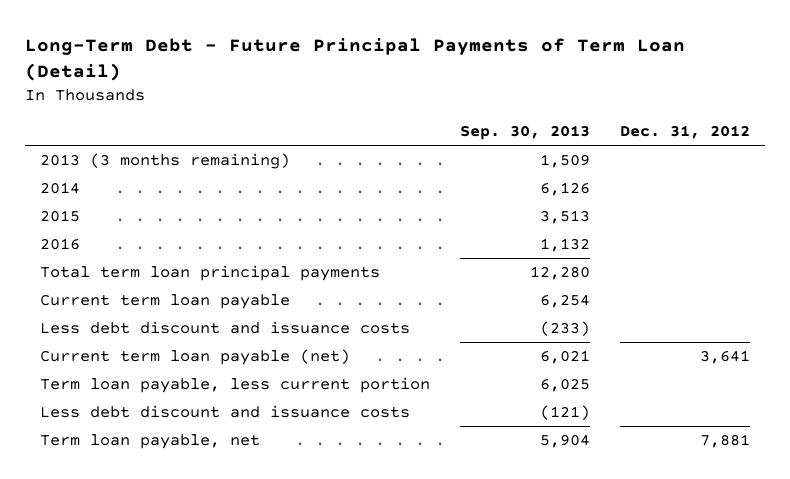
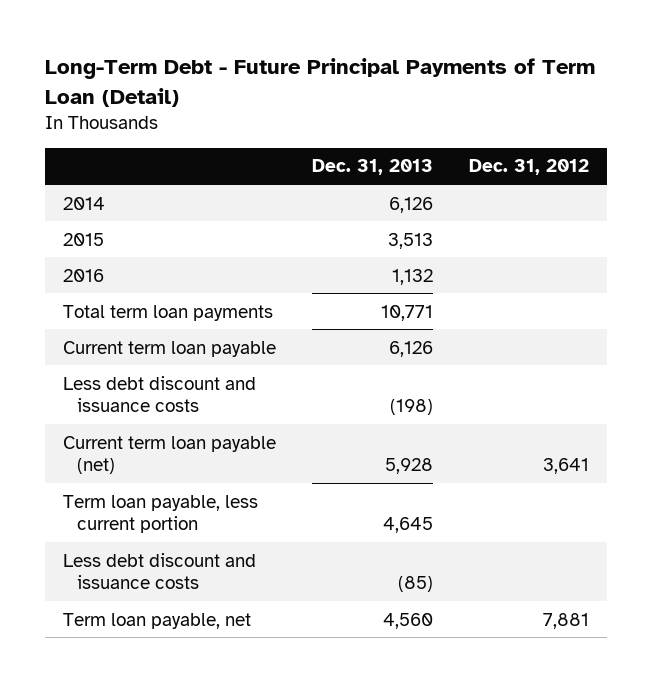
- | Sep. 30, 2013 | Dec. 31, 2012
+ | Dec. 31, 2013 | Dec. 31, 2012
- 2013 (3 months remaining) | 1,509 |
- Total term loan principal payments | 12,280 |
+ Total term loan payments | 10,771 |

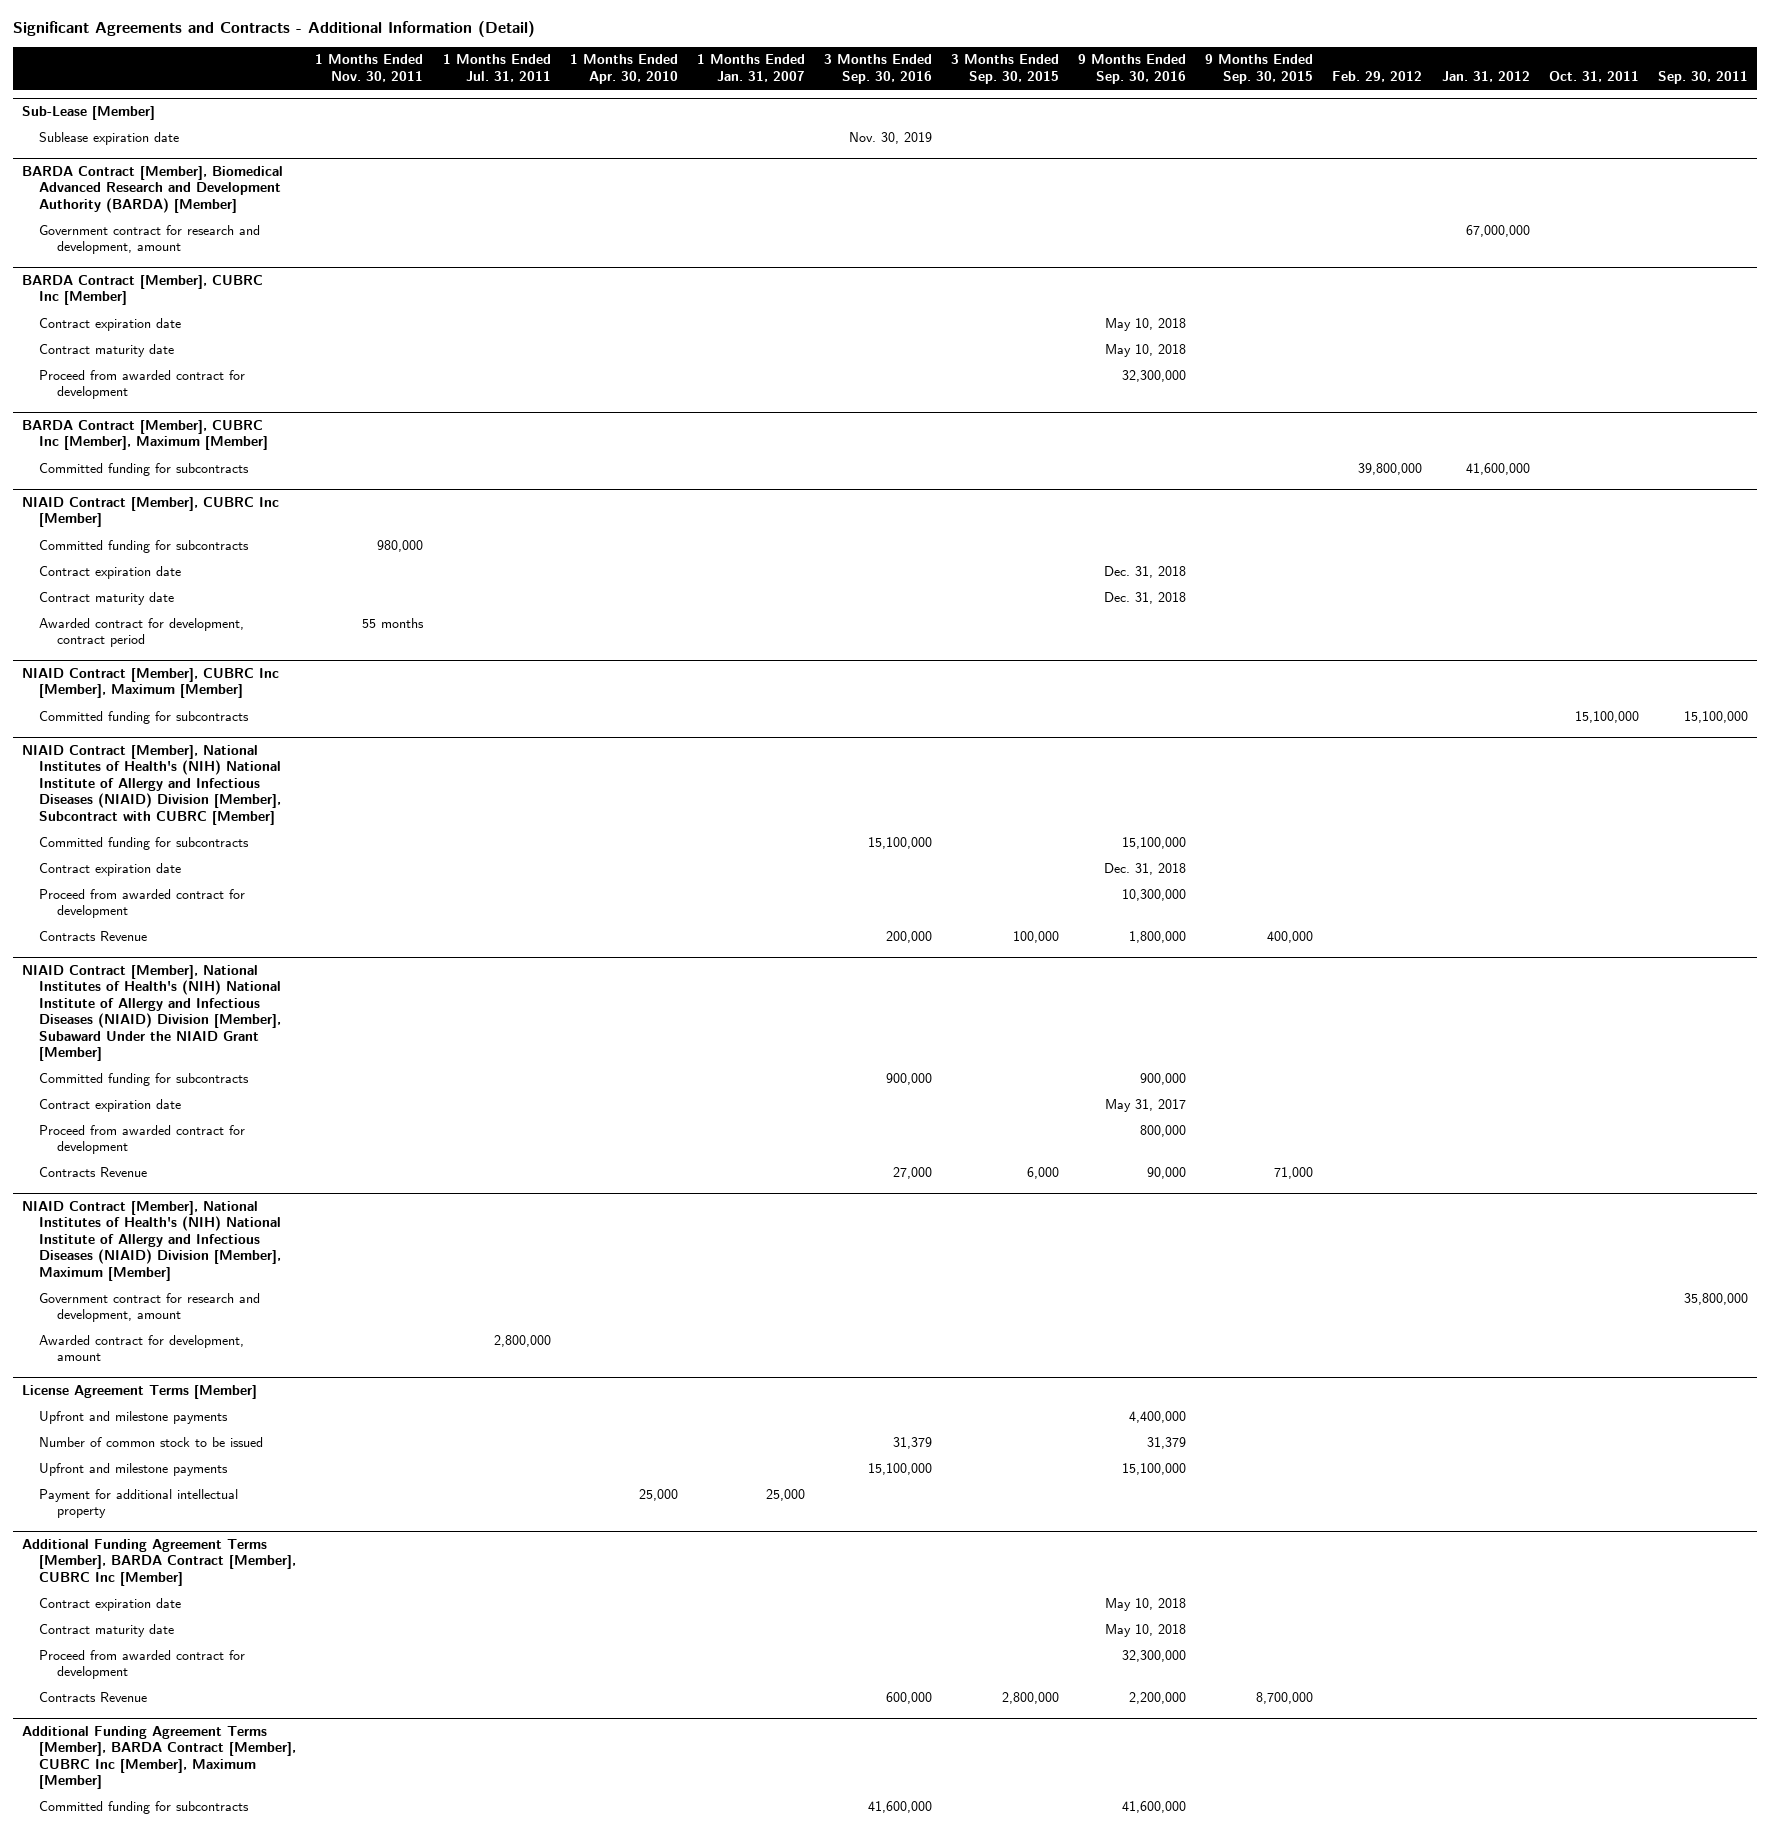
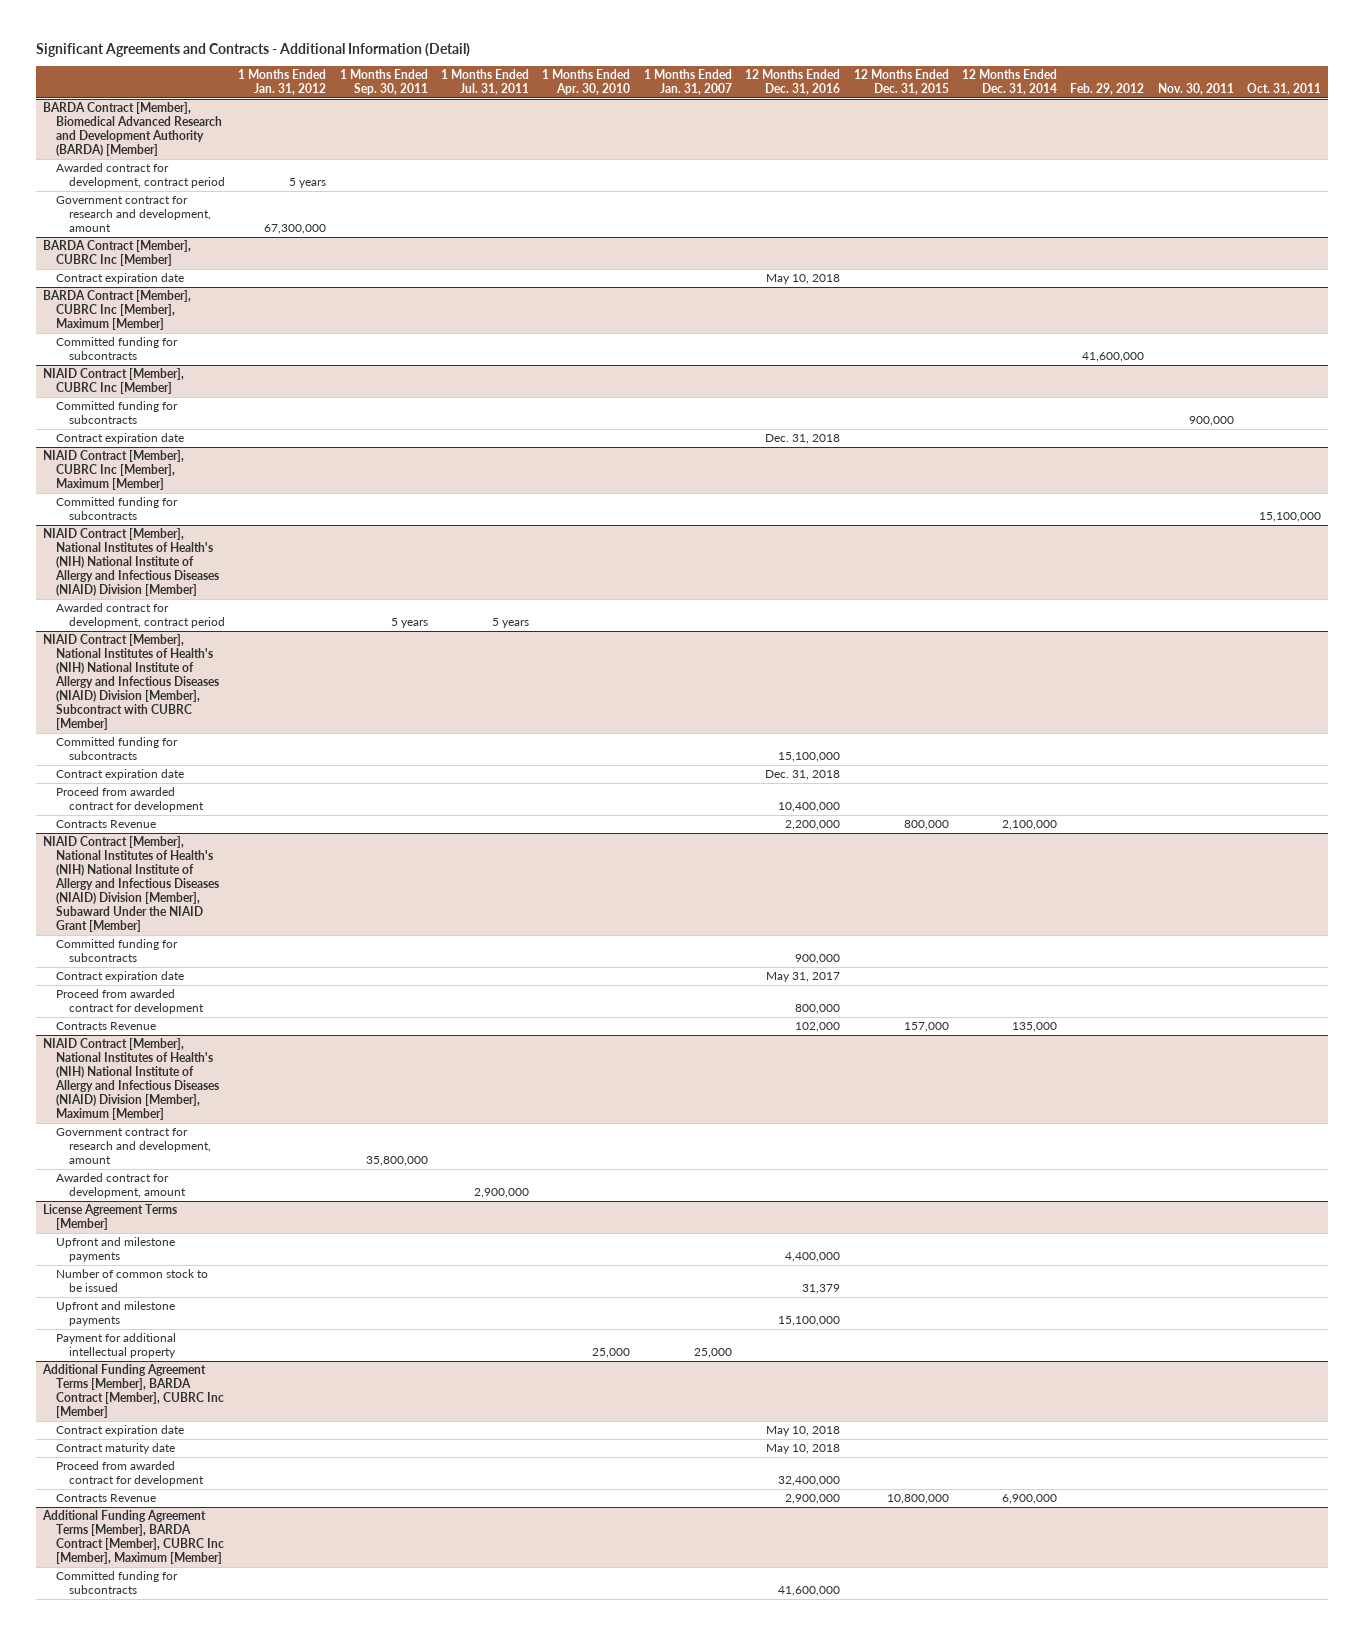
- | 1 Months Ended Nov. 30, 2011 | 1 Months Ended Jul. 31, 2011 | 1 Months Ended Apr. 30, 2010 | 1 Months Ended Jan. 31, 2007 | 3 Months Ended Sep. 30, 2016 | 3 Months Ended Sep. 30, 2015 | 9 Months Ended Sep. 30, 2016 | 9 Months Ended Sep. 30, 2015 | Feb. 29, 2012 | Jan. 31, 2012 | Oct. 31, 2011 | Sep. 30, 2011
+ | 1 Months Ended Jan. 31, 2012 | 1 Months Ended Sep. 30, 2011 | 1 Months Ended Jul. 31, 2011 | 1 Months Ended Apr. 30, 2010 | 1 Months Ended Jan. 31, 2007 | 12 Months Ended Dec. 31, 2016 | 12 Months Ended Dec. 31, 2015 | 12 Months Ended Dec. 31, 2014 | Feb. 29, 2012 | Nov. 30, 2011 | Oct. 31, 2011
- Sub-Lease [Member]
- Sublease expiration date | | | | | Nov. 30, 2019 | | | | | | |
@ BARDA Contract [Member], Biomedical Advanced Research and Development Authority (BARDA) [Member]
+ Awarded contract for development, contract period | 5 years | | | | | | | | | |
@ BARDA Contract [Member], CUBRC Inc [Member]
- Contract maturity date | | | | | | | May 10, 2018 | | | | |
- Proceed from awarded contract for development | | | | | | | 32,300,000 | | | | |
@ BARDA Contract [Member], CUBRC Inc [Member], Maximum [Member]
- Committed funding for subcontracts | | | | | | | | | 39,800,000 | 41,600,000 | |
+ Committed funding for subcontracts | | | | | | | | | 41,600,000 | |
@ NIAID Contract [Member], CUBRC Inc [Member]
- Contract maturity date | | | | | | | Dec. 31, 2018 | | | | |
- Awarded contract for development, contract period | 55 months | | | | | | | | | | |
+ NIAID Contract [Member], National Institutes of Health's (NIH) National Institute of Allergy and Infectious Diseases (NIAID) Division [Member]
+ Awarded contract for development, contract period | | 5 years | 5 years | | | | | | | |
@ NIAID Contract [Member], National Institutes of Health's (NIH) National Institute of Allergy and Infectious Diseases (NIAID) Division [Member], Maximum [Member]
- Awarded contract for development, amount | | 2,800,000 | | | | | | | | | |
+ Awarded contract for development, amount | | | 2,900,000 | | | | | | | |

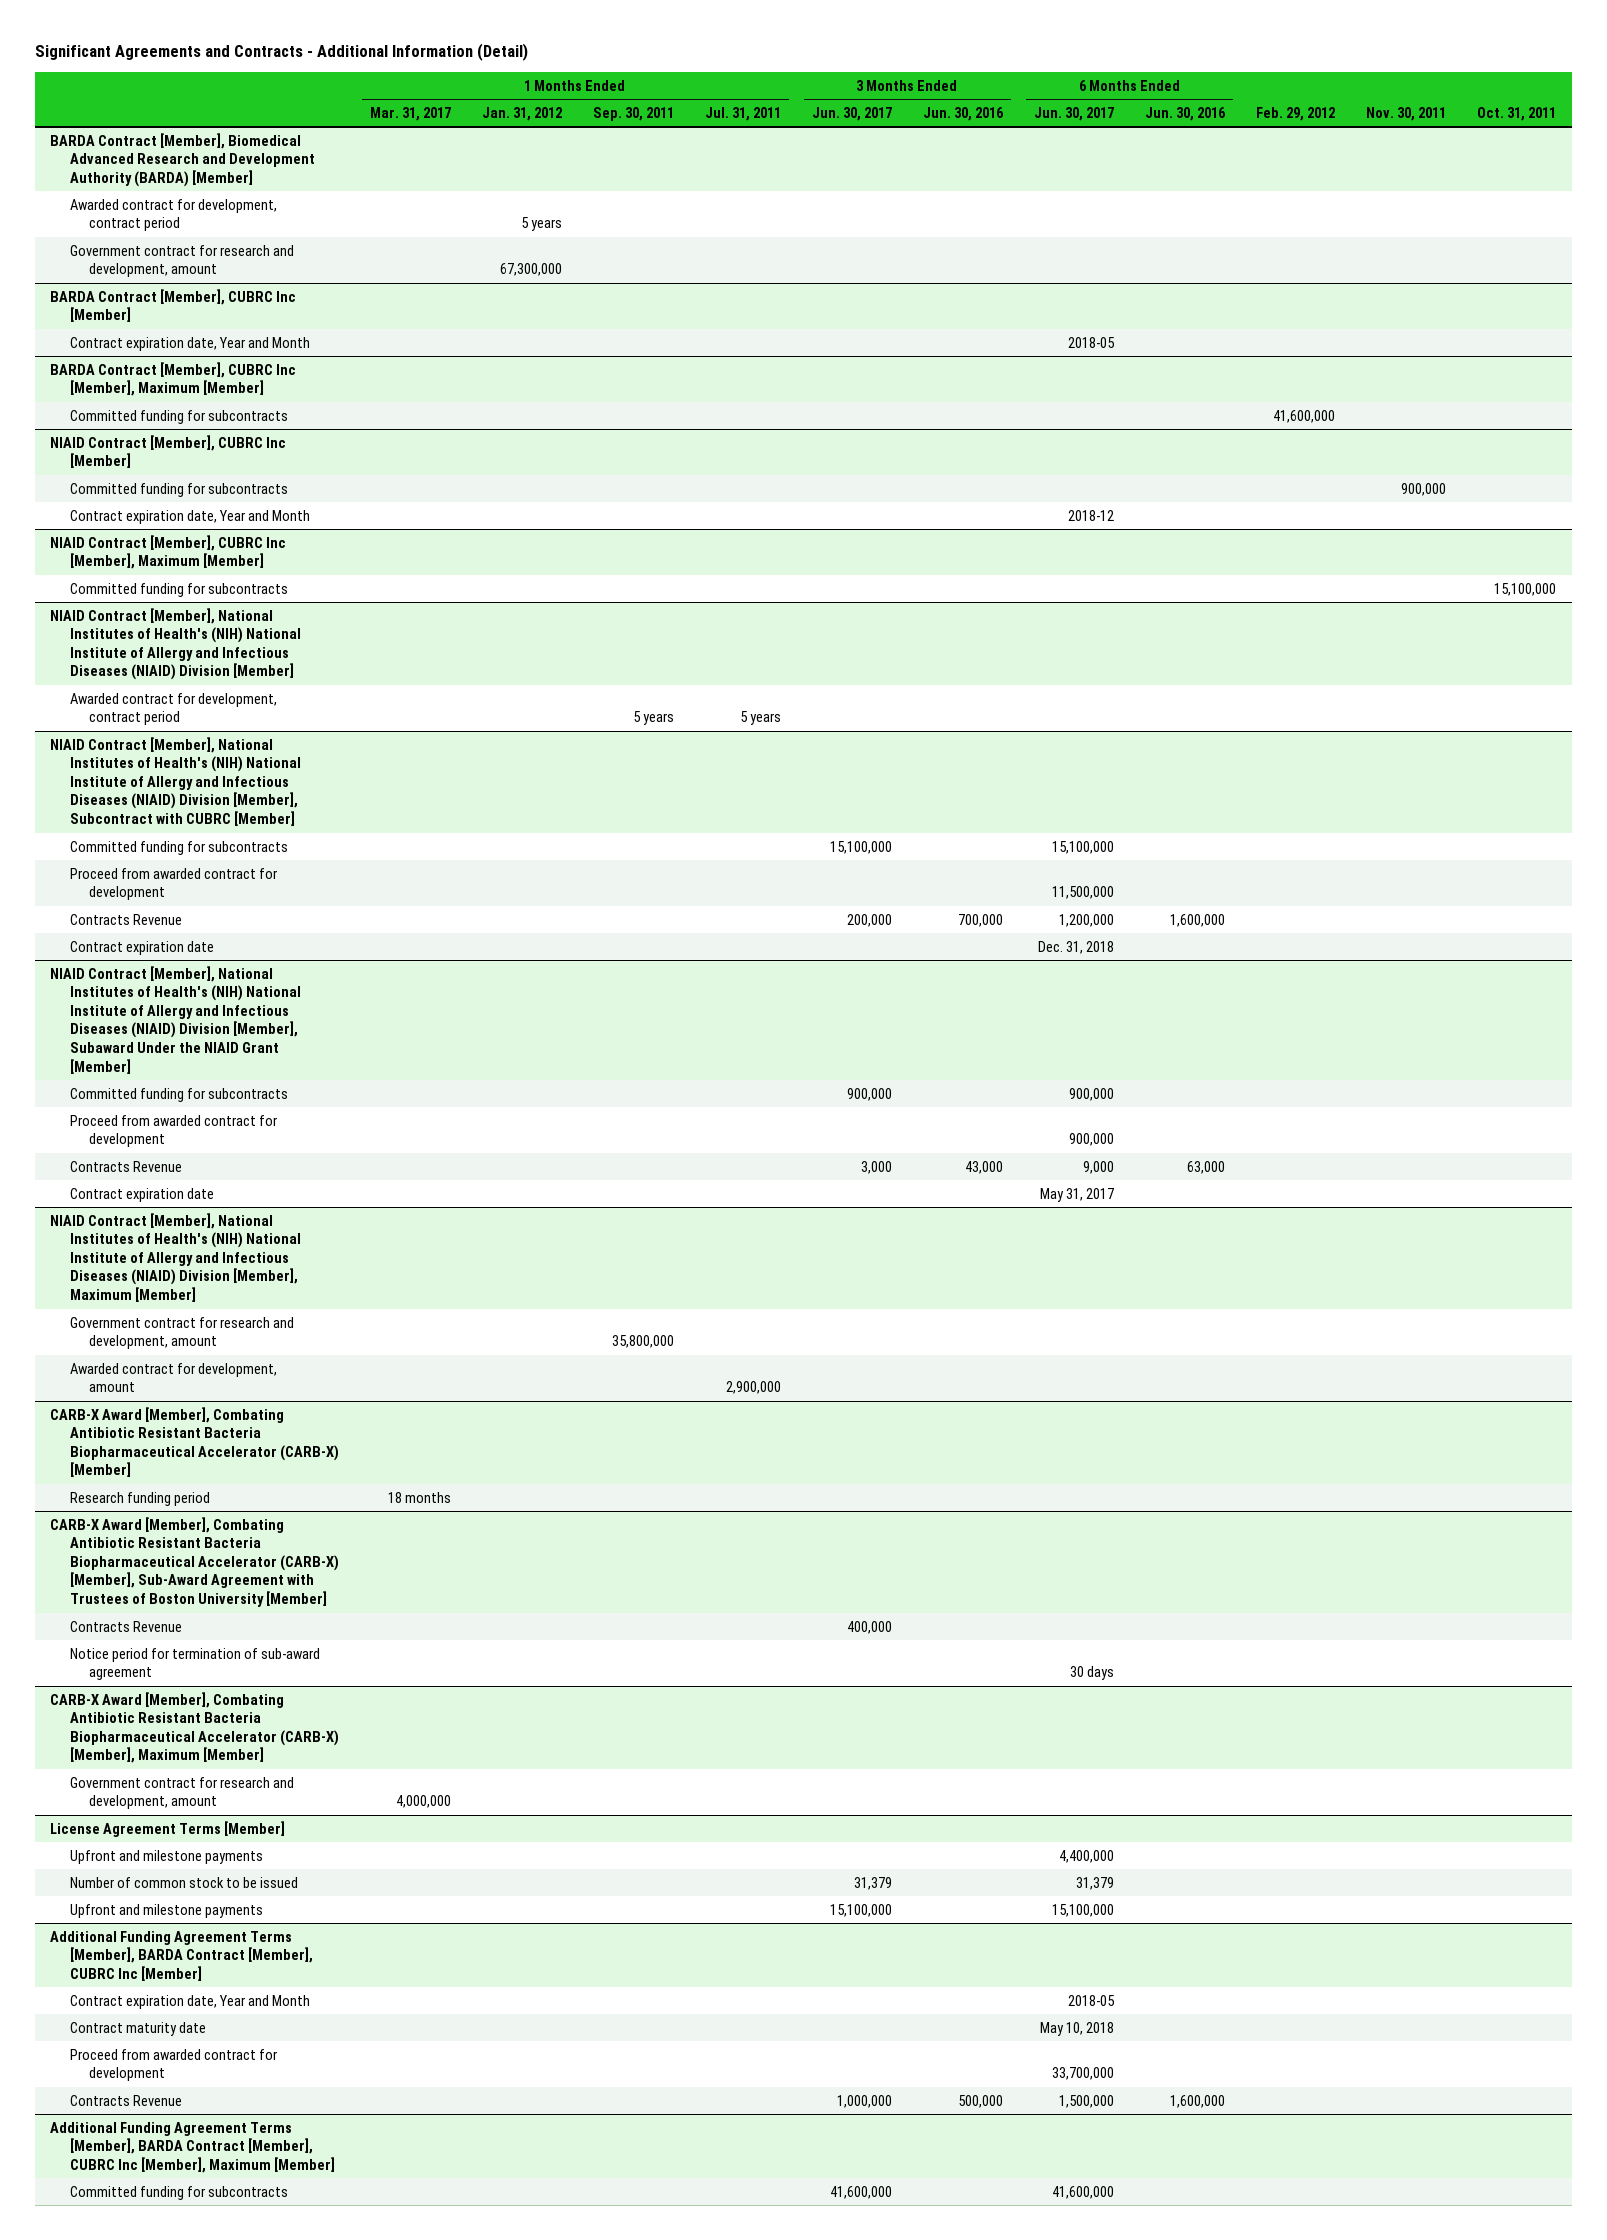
- | 1 Months Ended Jan. 31, 2012 | 1 Months Ended Sep. 30, 2011 | 1 Months Ended Jul. 31, 2011 | 1 Months Ended Apr. 30, 2010 | 1 Months Ended Jan. 31, 2007 | 12 Months Ended Dec. 31, 2016 | 12 Months Ended Dec. 31, 2015 | 12 Months Ended Dec. 31, 2014 | Feb. 29, 2012 | Nov. 30, 2011 | Oct. 31, 2011
+ | 1 Months Ended Mar. 31, 2017 | 1 Months Ended Jan. 31, 2012 | 1 Months Ended Sep. 30, 2011 | 1 Months Ended Jul. 31, 2011 | 3 Months Ended Jun. 30, 2017 | 3 Months Ended Jun. 30, 2016 | 6 Months Ended Jun. 30, 2017 | 6 Months Ended Jun. 30, 2016 | Feb. 29, 2012 | Nov. 30, 2011 | Oct. 31, 2011
@ BARDA Contract [Member], CUBRC Inc [Member]
- Contract expiration date | | | | | | May 10, 2018 | | | | |
+ Contract expiration date, Year and Month | | | | | | | 2018-05 | | | |
@ NIAID Contract [Member], CUBRC Inc [Member]
- Contract expiration date | | | | | | Dec. 31, 2018 | | | | |
+ Contract expiration date, Year and Month | | | | | | | 2018-12 | | | |
@ NIAID Contract [Member], National Institutes of Health's (NIH) National Institute of Allergy and Infectious Diseases (NIAID) Division [Member], Subcontract with CUBRC [Member]
moved down: Contract expiration date | | | | | | | Dec. 31, 2018 | | | |
@ NIAID Contract [Member], National Institutes of Health's (NIH) National Institute of Allergy and Infectious Diseases (NIAID) Division [Member], Subaward Under the NIAID Grant [Member]
moved down: Contract expiration date | | | | | | | May 31, 2017 | | | |
+ CARB-X Award [Member], Combating Antibiotic Resistant Bacteria Biopharmaceutical Accelerator (CARB-X) [Member]
+ Research funding period | 18 months | | | | | | | | | |
+ CARB-X Award [Member], Combating Antibiotic Resistant Bacteria Biopharmaceutical Accelerator (CARB-X) [Member], Sub-Award Agreement with Trustees of Boston University [Member]
+ Contracts Revenue | | | | | 400,000 | | | | | |
+ Notice period for termination of sub-award agreement | | | | | | | 30 days | | | |
+ CARB-X Award [Member], Combating Antibiotic Resistant Bacteria Biopharmaceutical Accelerator (CARB-X) [Member], Maximum [Member]
+ Government contract for research and development, amount | 4,000,000 | | | | | | | | | |
@ License Agreement Terms [Member]
- Payment for additional intellectual property | | | | 25,000 | 25,000 | | | | | |
@ Additional Funding Agreement Terms [Member], BARDA Contract [Member], CUBRC Inc [Member]
- Contract expiration date | | | | | | May 10, 2018 | | | | |
+ Contract expiration date, Year and Month | | | | | | | 2018-05 | | | |

